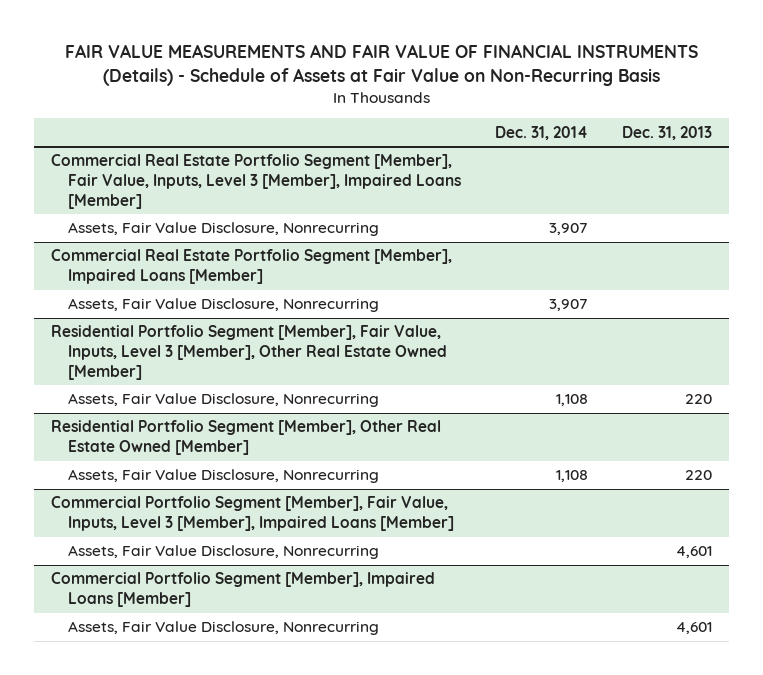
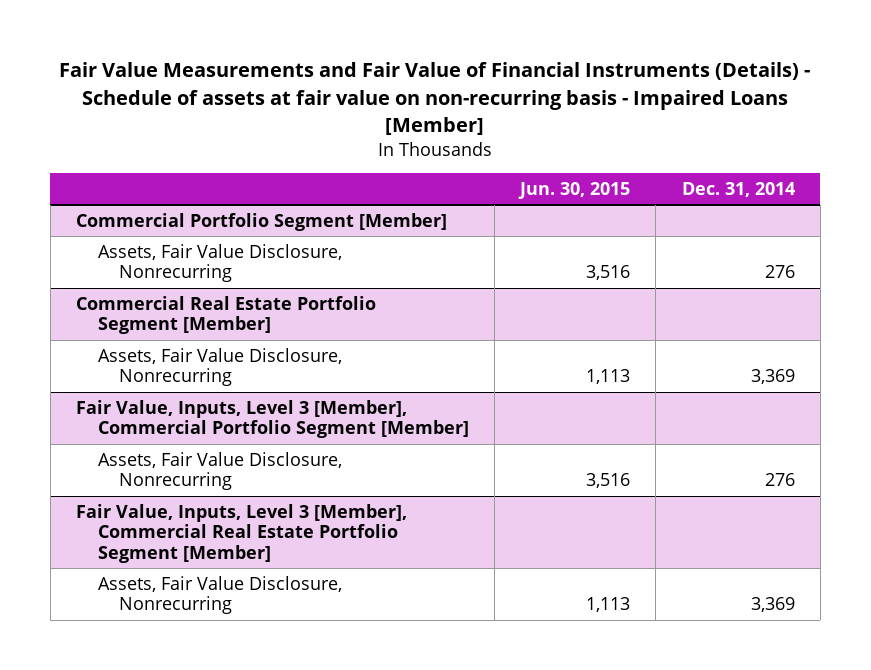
- FAIR VALUE MEASUREMENTS AND FAIR VALUE OF FINANCIAL INSTRUMENTS (Details) - Schedule of Assets at Fair Value on Non-Recurring Basis
+ Fair Value Measurements and Fair Value of Financial Instruments (Details) - Schedule of assets at fair value on non-recurring basis - Impaired Loans [Member]
- | Dec. 31, 2014 | Dec. 31, 2013
+ | Jun. 30, 2015 | Dec. 31, 2014
- Commercial Real Estate Portfolio Segment [Member], Fair Value, Inputs, Level 3 [Member], Impaired Loans [Member]
- Assets, Fair Value Disclosure, Nonrecurring | 3,907 |
- Commercial Real Estate Portfolio Segment [Member], Impaired Loans [Member]
- Assets, Fair Value Disclosure, Nonrecurring | 3,907 |
- Residential Portfolio Segment [Member], Fair Value, Inputs, Level 3 [Member], Other Real Estate Owned [Member]
- Assets, Fair Value Disclosure, Nonrecurring | 1,108 | 220
- Residential Portfolio Segment [Member], Other Real Estate Owned [Member]
- Assets, Fair Value Disclosure, Nonrecurring | 1,108 | 220
- Commercial Portfolio Segment [Member], Fair Value, Inputs, Level 3 [Member], Impaired Loans [Member]
- Assets, Fair Value Disclosure, Nonrecurring | | 4,601
- Commercial Portfolio Segment [Member], Impaired Loans [Member]
- Assets, Fair Value Disclosure, Nonrecurring | | 4,601
+ Commercial Portfolio Segment [Member]
+ Assets, Fair Value Disclosure, Nonrecurring | 3,516 | 276
+ Commercial Real Estate Portfolio Segment [Member]
+ Assets, Fair Value Disclosure, Nonrecurring | 1,113 | 3,369
+ Fair Value, Inputs, Level 3 [Member], Commercial Portfolio Segment [Member]
+ Assets, Fair Value Disclosure, Nonrecurring | 3,516 | 276
+ Fair Value, Inputs, Level 3 [Member], Commercial Real Estate Portfolio Segment [Member]
+ Assets, Fair Value Disclosure, Nonrecurring | 1,113 | 3,369

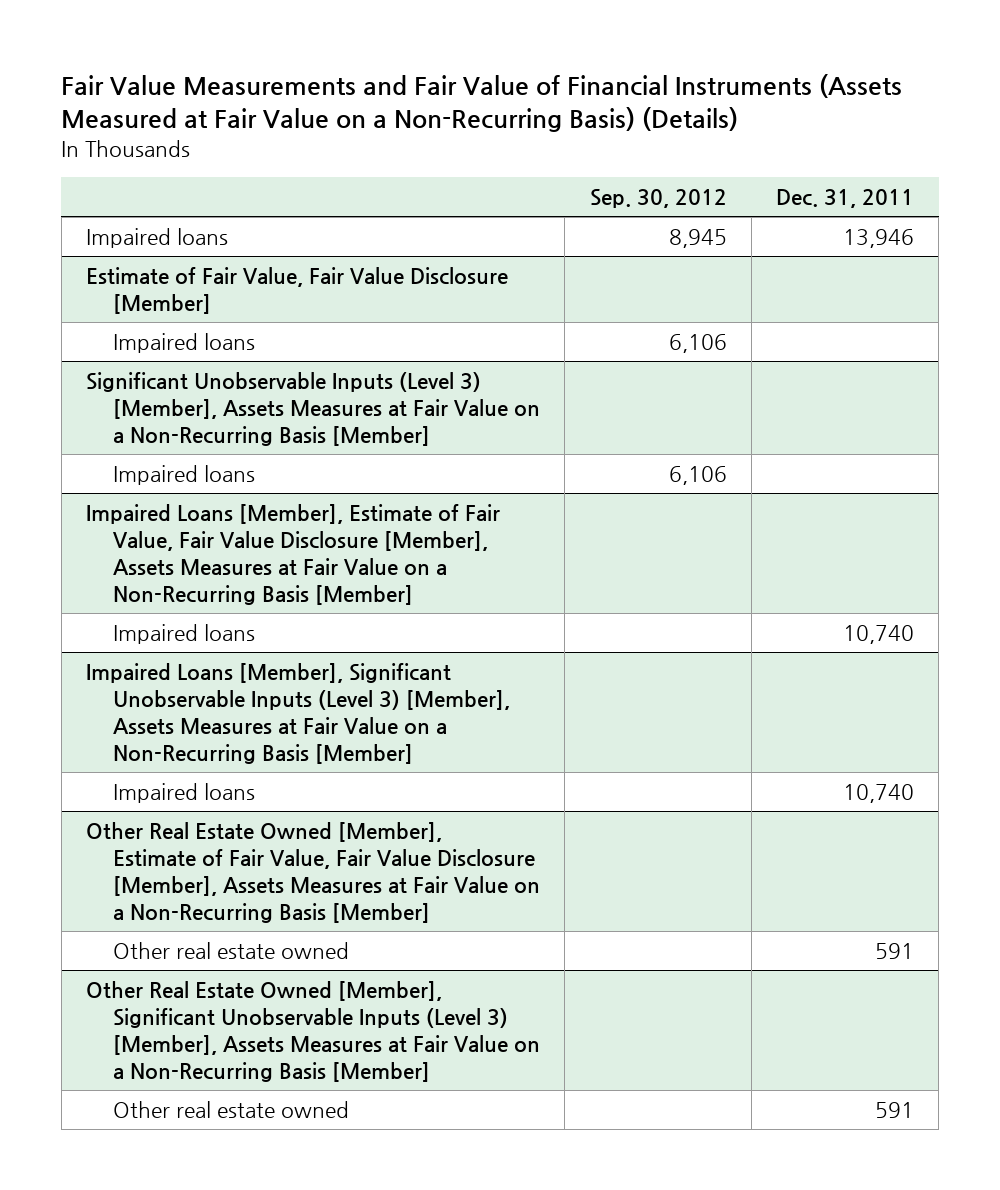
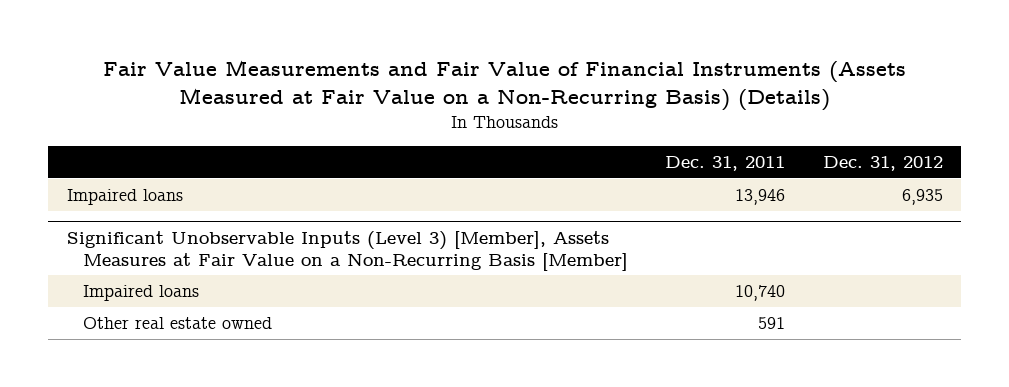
- | Sep. 30, 2012 | Dec. 31, 2011
+ | Dec. 31, 2011 | Dec. 31, 2012
- Estimate of Fair Value, Fair Value Disclosure [Member]
- Impaired loans | 6,106 |
@ Significant Unobservable Inputs (Level 3) [Member], Assets Measures at Fair Value on a Non-Recurring Basis [Member]
- Impaired loans | 6,106 |
- Impaired Loans [Member], Estimate of Fair Value, Fair Value Disclosure [Member], Assets Measures at Fair Value on a Non-Recurring Basis [Member]
- Impaired Loans [Member], Significant Unobservable Inputs (Level 3) [Member], Assets Measures at Fair Value on a Non-Recurring Basis [Member]
- Impaired loans | | 10,740
- Other Real Estate Owned [Member], Estimate of Fair Value, Fair Value Disclosure [Member], Assets Measures at Fair Value on a Non-Recurring Basis [Member]
- Other Real Estate Owned [Member], Significant Unobservable Inputs (Level 3) [Member], Assets Measures at Fair Value on a Non-Recurring Basis [Member]
- Other real estate owned | | 591

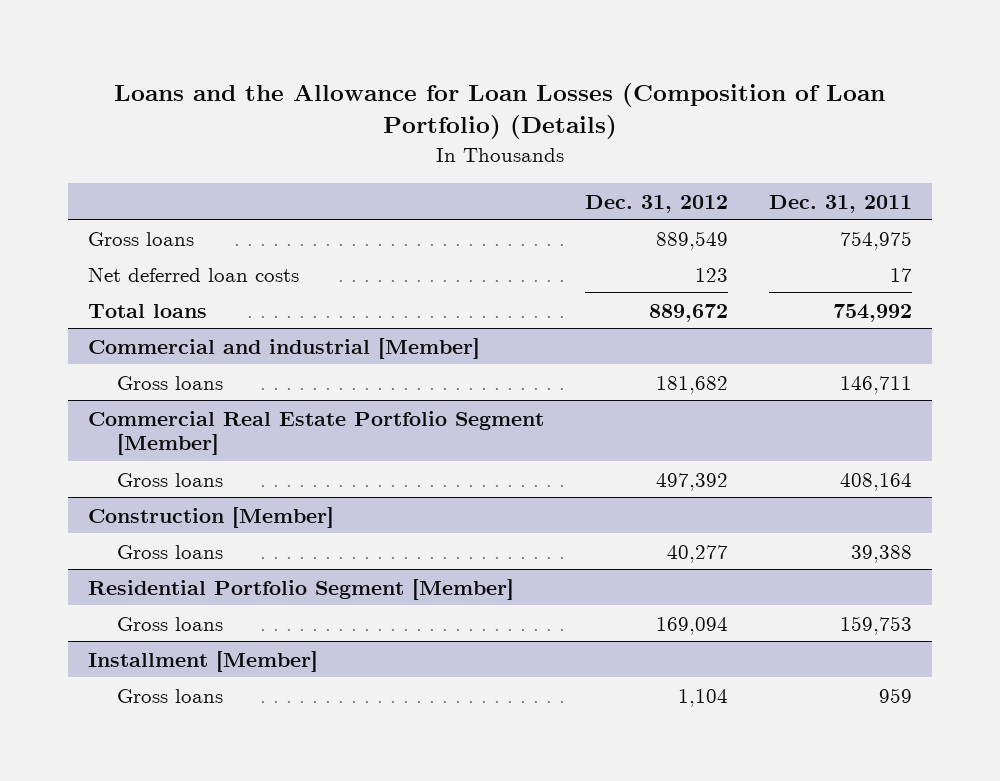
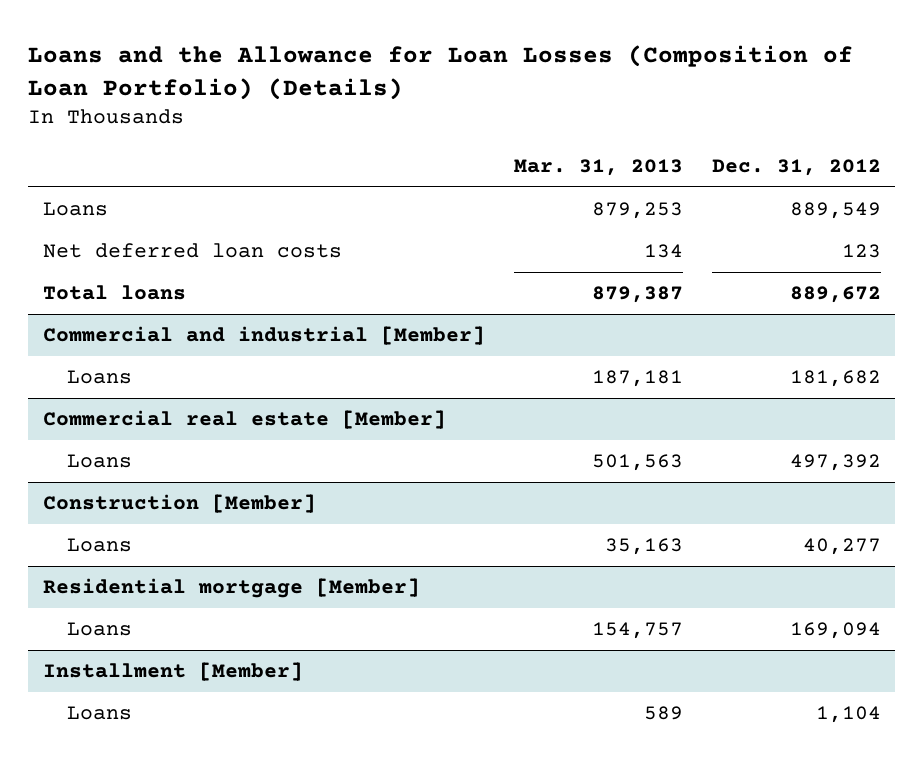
- | Dec. 31, 2012 | Dec. 31, 2011
+ | Mar. 31, 2013 | Dec. 31, 2012
- Gross loans | 889,549 | 754,975
+ Loans | 879,253 | 889,549
@ Commercial and industrial [Member]
- Gross loans | 181,682 | 146,711
- Commercial Real Estate Portfolio Segment [Member]
- Gross loans | 497,392 | 408,164
@ Commercial and industrial [Member]
+ Loans | 187,181 | 181,682
+ Commercial real estate [Member]
+ Loans | 501,563 | 497,392
@ Construction [Member]
- Gross loans | 40,277 | 39,388
- Residential Portfolio Segment [Member]
- Gross loans | 169,094 | 159,753
@ Construction [Member]
+ Loans | 35,163 | 40,277
+ Residential mortgage [Member]
+ Loans | 154,757 | 169,094
@ Installment [Member]
- Gross loans | 1,104 | 959
+ Loans | 589 | 1,104

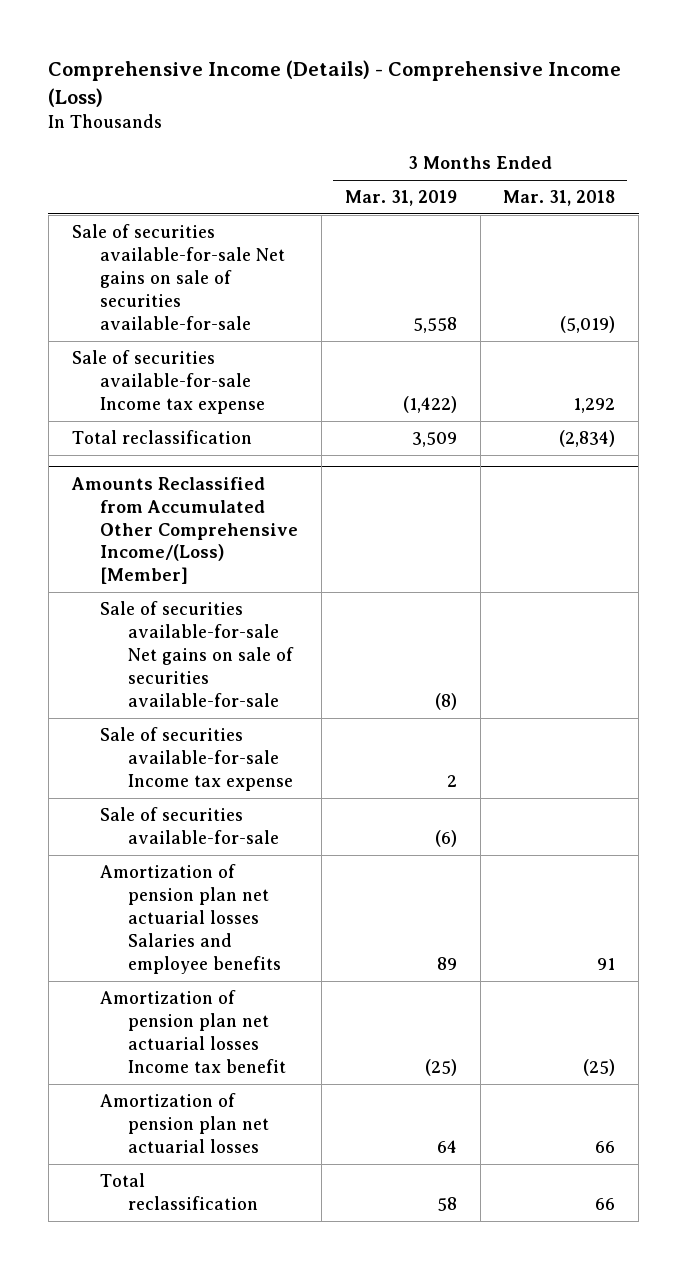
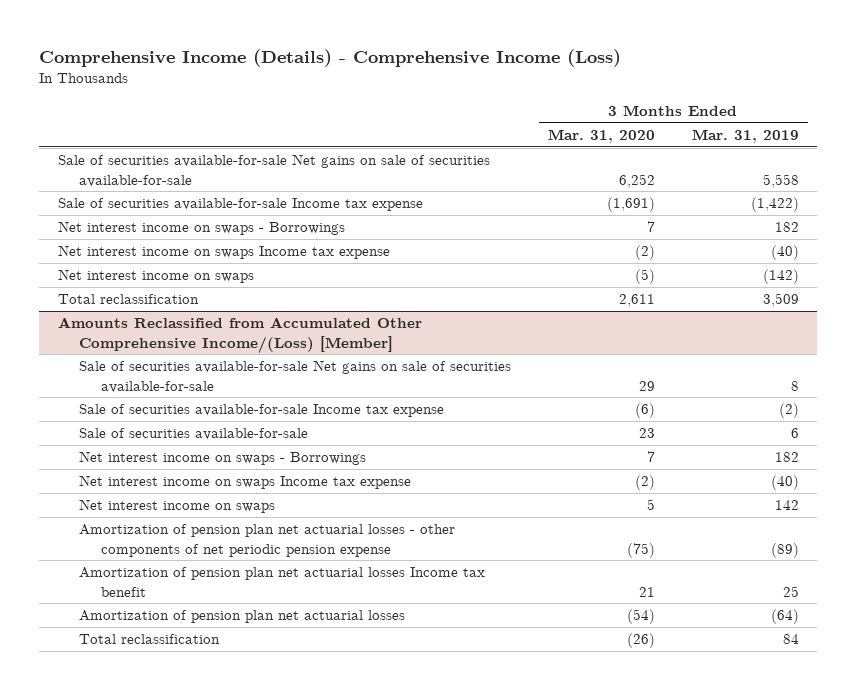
- | 3 Months Ended Mar. 31, 2019 | 3 Months Ended Mar. 31, 2018
+ | 3 Months Ended Mar. 31, 2020 | 3 Months Ended Mar. 31, 2019
+ Net interest income on swaps - Borrowings | 7 | 182
+ Net interest income on swaps Income tax expense | (2) | (40)
+ Net interest income on swaps | (5) | (142)
@ Amounts Reclassified from Accumulated Other Comprehensive Income/(Loss) [Member]
- Sale of securities available-for-sale Net gains on sale of securities available-for-sale | (8) |
- Sale of securities available-for-sale Income tax expense | 2 |
- Sale of securities available-for-sale | (6) |
- Amortization of pension plan net actuarial losses Salaries and employee benefits | 89 | 91
- Amortization of pension plan net actuarial losses Income tax benefit | (25) | (25)
- Amortization of pension plan net actuarial losses | 64 | 66
- Total reclassification | 58 | 66
+ Sale of securities available-for-sale Net gains on sale of securities available-for-sale | 29 | 8
+ Sale of securities available-for-sale Income tax expense | (6) | (2)
+ Sale of securities available-for-sale | 23 | 6
+ Net interest income on swaps - Borrowings | 7 | 182
+ Net interest income on swaps Income tax expense | (2) | (40)
+ Net interest income on swaps | 5 | 142
+ Amortization of pension plan net actuarial losses - other components of net periodic pension expense | (75) | (89)
+ Amortization of pension plan net actuarial losses Income tax benefit | 21 | 25
+ Amortization of pension plan net actuarial losses | (54) | (64)
+ Total reclassification | (26) | 84

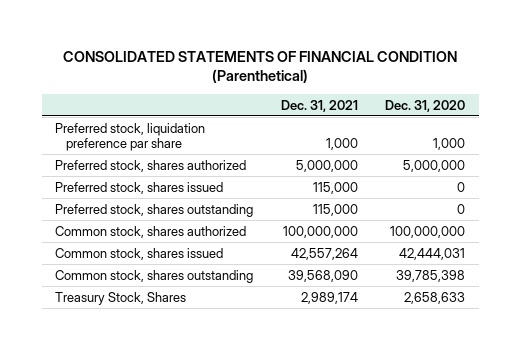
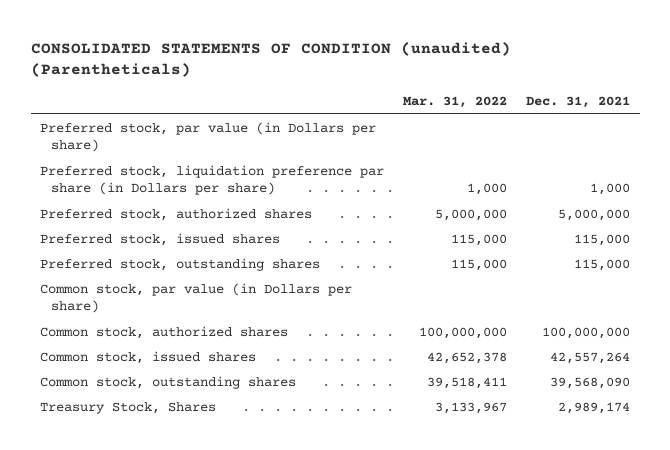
- CONSOLIDATED STATEMENTS OF FINANCIAL CONDITION (Parenthetical)
+ CONSOLIDATED STATEMENTS OF CONDITION (unaudited) (Parentheticals)
- | Dec. 31, 2021 | Dec. 31, 2020
+ | Mar. 31, 2022 | Dec. 31, 2021
- Preferred stock, liquidation preference par share | 1,000 | 1,000
- Preferred stock, shares authorized | 5,000,000 | 5,000,000
- Preferred stock, shares issued | 115,000 | 0
- Preferred stock, shares outstanding | 115,000 | 0
- Common stock, shares authorized | 100,000,000 | 100,000,000
- Common stock, shares issued | 42,557,264 | 42,444,031
- Common stock, shares outstanding | 39,568,090 | 39,785,398
+ Preferred stock, par value (in Dollars per share)
+ Preferred stock, liquidation preference par share (in Dollars per share) | 1,000 | 1,000
+ Preferred stock, authorized shares | 5,000,000 | 5,000,000
+ Preferred stock, issued shares | 115,000 | 115,000
+ Preferred stock, outstanding shares | 115,000 | 115,000
+ Common stock, par value (in Dollars per share)
+ Common stock, authorized shares | 100,000,000 | 100,000,000
+ Common stock, issued shares | 42,652,378 | 42,557,264
+ Common stock, outstanding shares | 39,518,411 | 39,568,090

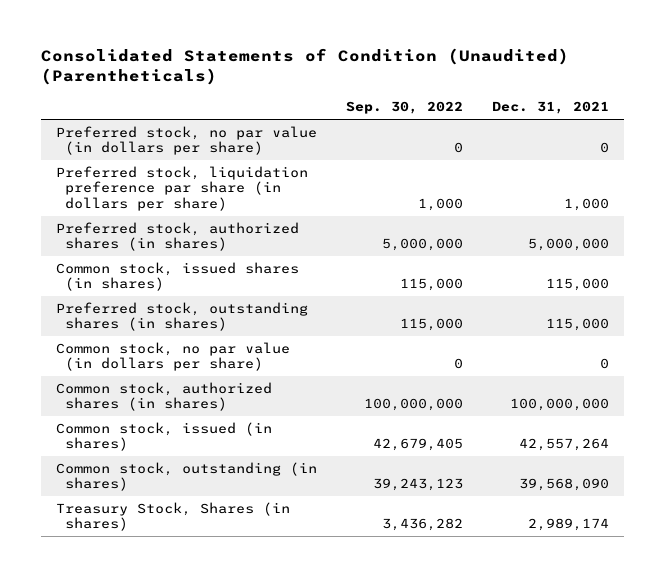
- CONSOLIDATED STATEMENTS OF CONDITION (unaudited) (Parentheticals)
+ Consolidated Statements of Condition (Unaudited) (Parentheticals)
- | Mar. 31, 2022 | Dec. 31, 2021
+ | Sep. 30, 2022 | Dec. 31, 2021
- Preferred stock, par value (in Dollars per share)
- Preferred stock, liquidation preference par share (in Dollars per share) | 1,000 | 1,000
- Preferred stock, authorized shares | 5,000,000 | 5,000,000
- Preferred stock, issued shares | 115,000 | 115,000
- Preferred stock, outstanding shares | 115,000 | 115,000
- Common stock, par value (in Dollars per share)
- Common stock, authorized shares | 100,000,000 | 100,000,000
- Common stock, issued shares | 42,652,378 | 42,557,264
- Common stock, outstanding shares | 39,518,411 | 39,568,090
- Treasury Stock, Shares | 3,133,967 | 2,989,174
+ Preferred stock, no par value (in dollars per share) | 0 | 0
+ Preferred stock, liquidation preference par share (in dollars per share) | 1,000 | 1,000
+ Preferred stock, authorized shares (in shares) | 5,000,000 | 5,000,000
+ Common stock, issued shares (in shares) | 115,000 | 115,000
+ Preferred stock, outstanding shares (in shares) | 115,000 | 115,000
+ Common stock, no par value (in dollars per share) | 0 | 0
+ Common stock, authorized shares (in shares) | 100,000,000 | 100,000,000
+ Common stock, issued (in shares) | 42,679,405 | 42,557,264
+ Common stock, outstanding (in shares) | 39,243,123 | 39,568,090
+ Treasury Stock, Shares (in shares) | 3,436,282 | 2,989,174

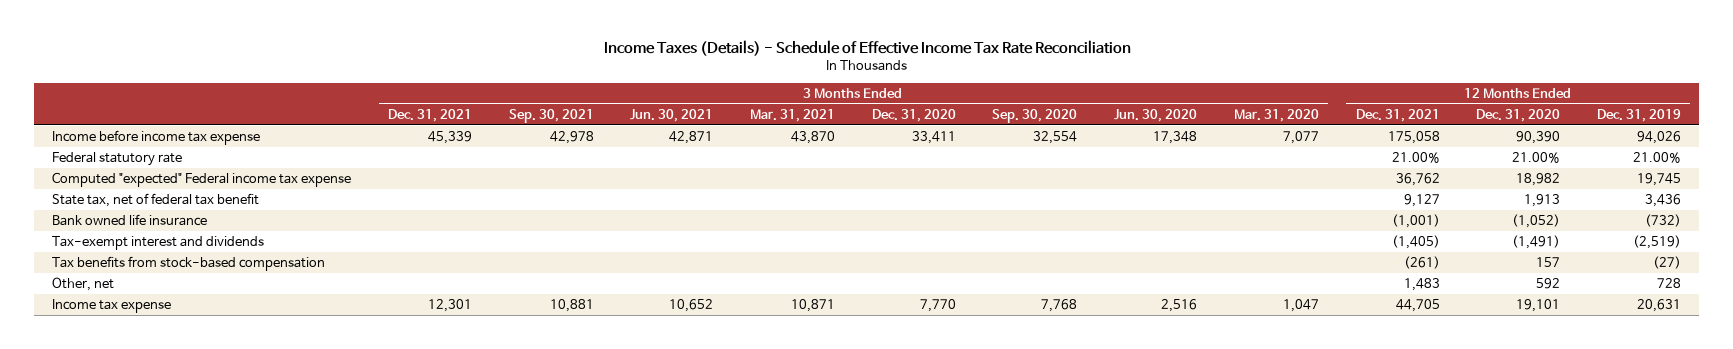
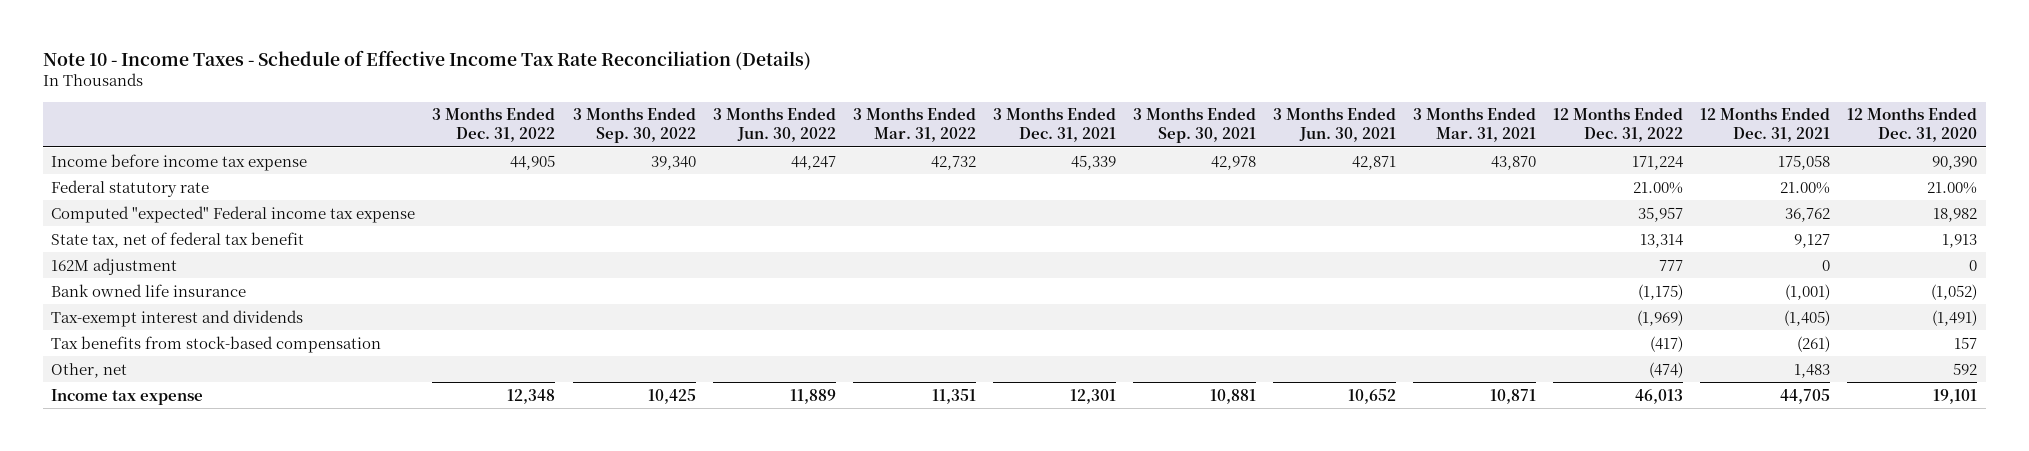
- Income Taxes (Details) - Schedule of Effective Income Tax Rate Reconciliation
+ Note 10 - Income Taxes - Schedule of Effective Income Tax Rate Reconciliation (Details)
- | 3 Months Ended Dec. 31, 2021 | 3 Months Ended Sep. 30, 2021 | 3 Months Ended Jun. 30, 2021 | 3 Months Ended Mar. 31, 2021 | 3 Months Ended Dec. 31, 2020 | 3 Months Ended Sep. 30, 2020 | 3 Months Ended Jun. 30, 2020 | 3 Months Ended Mar. 31, 2020 | 12 Months Ended Dec. 31, 2021 | 12 Months Ended Dec. 31, 2020 | 12 Months Ended Dec. 31, 2019
+ | 3 Months Ended Dec. 31, 2022 | 3 Months Ended Sep. 30, 2022 | 3 Months Ended Jun. 30, 2022 | 3 Months Ended Mar. 31, 2022 | 3 Months Ended Dec. 31, 2021 | 3 Months Ended Sep. 30, 2021 | 3 Months Ended Jun. 30, 2021 | 3 Months Ended Mar. 31, 2021 | 12 Months Ended Dec. 31, 2022 | 12 Months Ended Dec. 31, 2021 | 12 Months Ended Dec. 31, 2020
+ 162M adjustment | | | | | | | | | 777 | 0 | 0

